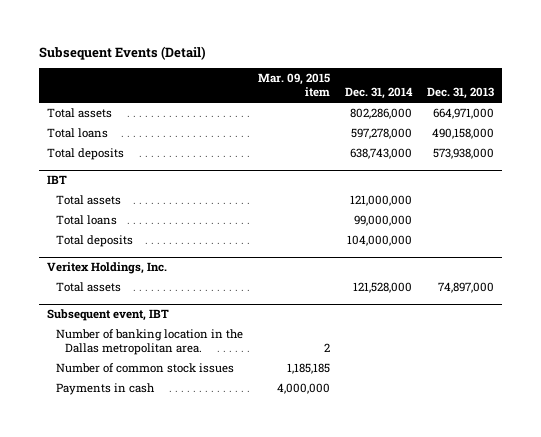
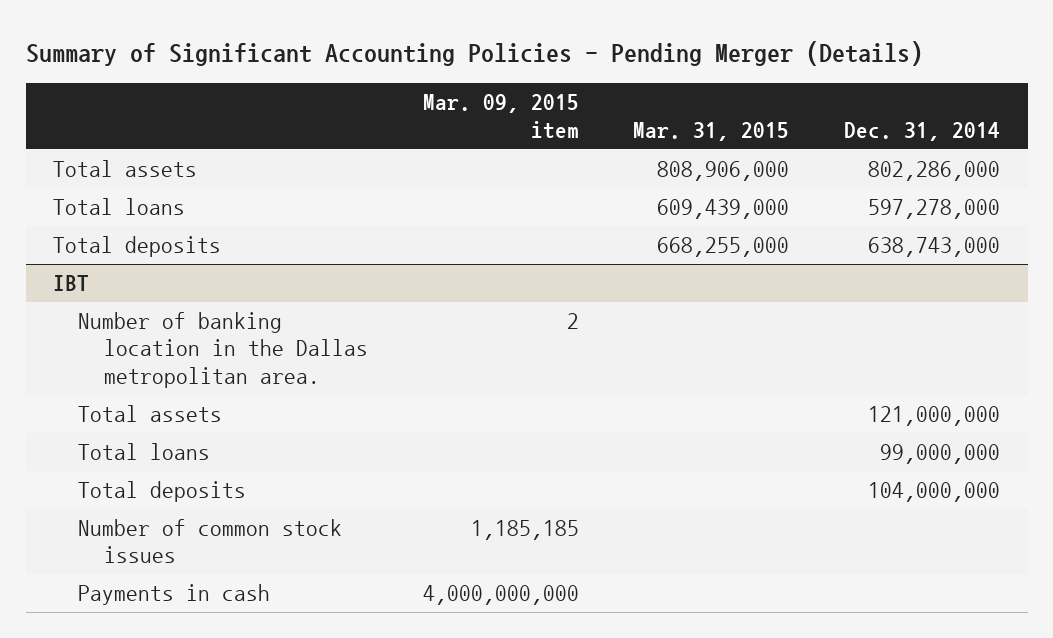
- Subsequent Events (Detail)
+ Summary of Significant Accounting Policies - Pending Merger (Details)
- | Mar. 09, 2015 item | Dec. 31, 2014 | Dec. 31, 2013
+ | Mar. 09, 2015 item | Mar. 31, 2015 | Dec. 31, 2014
@ IBT
+ Number of banking location in the Dallas metropolitan area. | 2 | |
- Veritex Holdings, Inc.
- Total assets | | 121,528,000 | 74,897,000
- Subsequent event, IBT
- Number of banking location in the Dallas metropolitan area. | 2 | |
- Payments in cash | 4,000,000 | |
@ IBT
+ Payments in cash | 4,000,000,000 | |

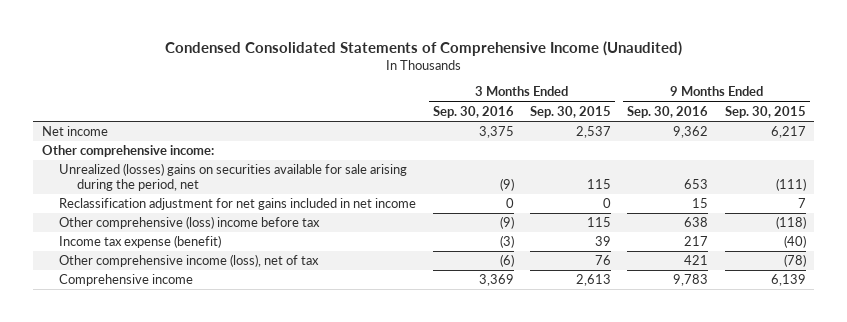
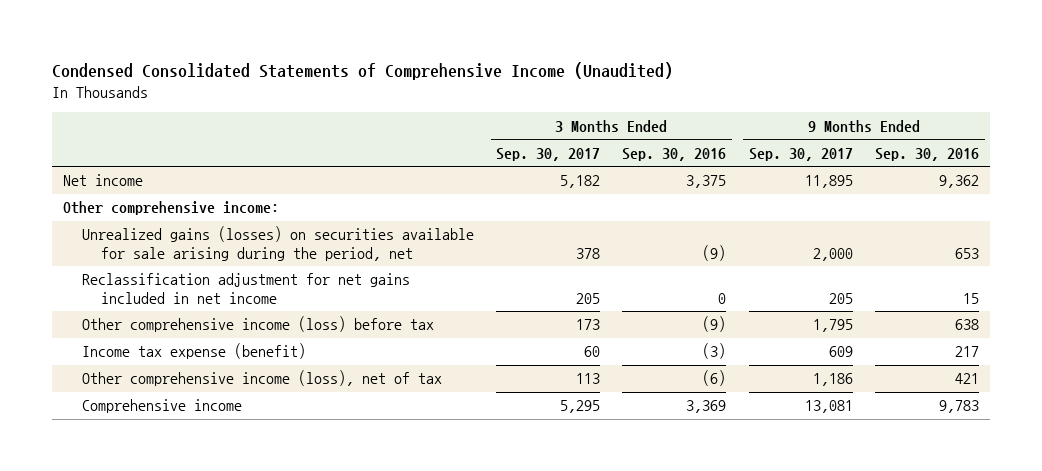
- | 3 Months Ended Sep. 30, 2016 | 3 Months Ended Sep. 30, 2015 | 9 Months Ended Sep. 30, 2016 | 9 Months Ended Sep. 30, 2015
+ | 3 Months Ended Sep. 30, 2017 | 3 Months Ended Sep. 30, 2016 | 9 Months Ended Sep. 30, 2017 | 9 Months Ended Sep. 30, 2016
- Unrealized (losses) gains on securities available for sale arising during the period, net | (9) | 115 | 653 | (111)
+ Unrealized gains (losses) on securities available for sale arising during the period, net | 378 | (9) | 2,000 | 653
- Other comprehensive (loss) income before tax | (9) | 115 | 638 | (118)
+ Other comprehensive income (loss) before tax | 173 | (9) | 1,795 | 638

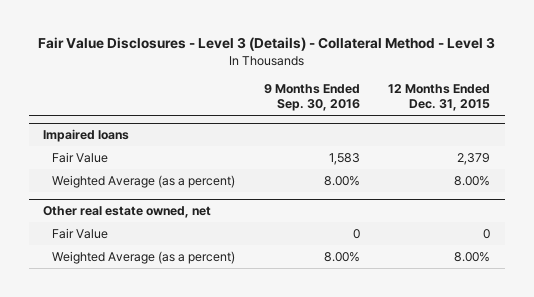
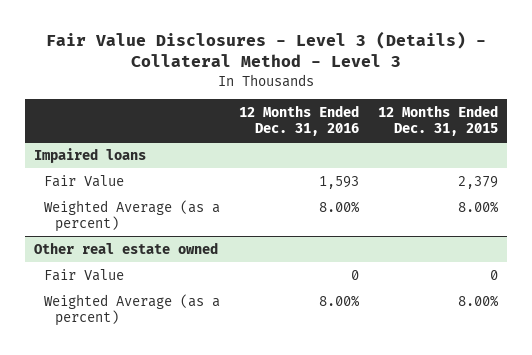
- | 9 Months Ended Sep. 30, 2016 | 12 Months Ended Dec. 31, 2015
+ | 12 Months Ended Dec. 31, 2016 | 12 Months Ended Dec. 31, 2015
- Other real estate owned, net
+ Other real estate owned

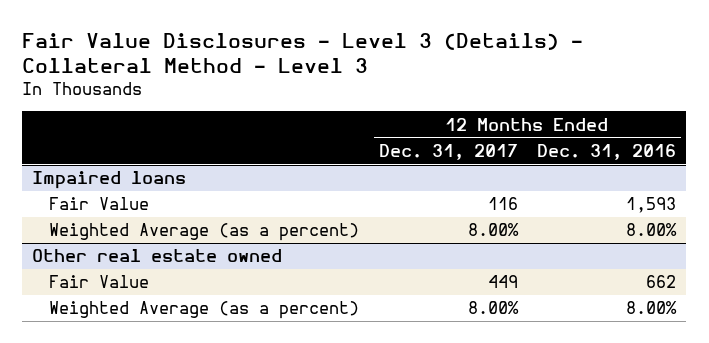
- | 12 Months Ended Dec. 31, 2016 | 12 Months Ended Dec. 31, 2015
+ | 12 Months Ended Dec. 31, 2017 | 12 Months Ended Dec. 31, 2016
@ Other real estate owned
- Fair Value | 0 | 0
+ Fair Value | 449 | 662

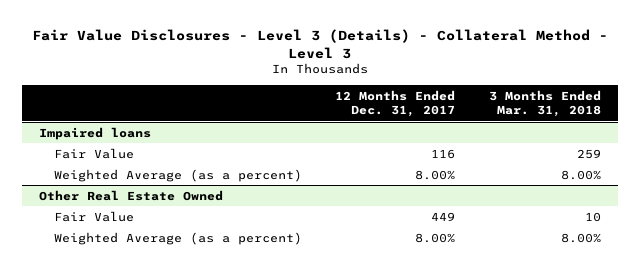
- | 12 Months Ended Dec. 31, 2017 | 12 Months Ended Dec. 31, 2016
+ | 12 Months Ended Dec. 31, 2017 | 3 Months Ended Mar. 31, 2018
- Other real estate owned
+ Other Real Estate Owned

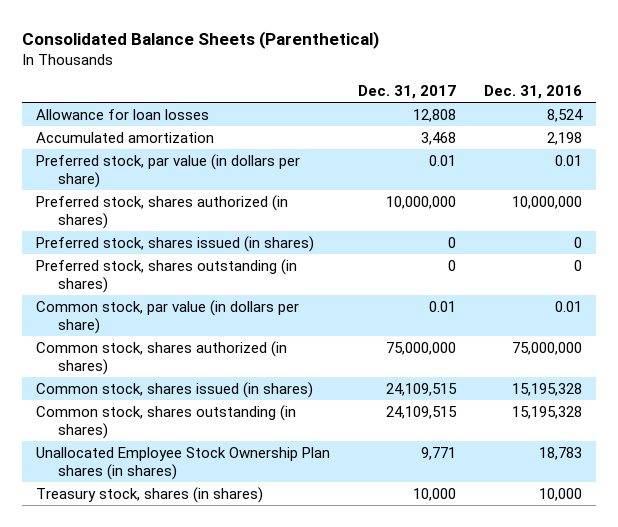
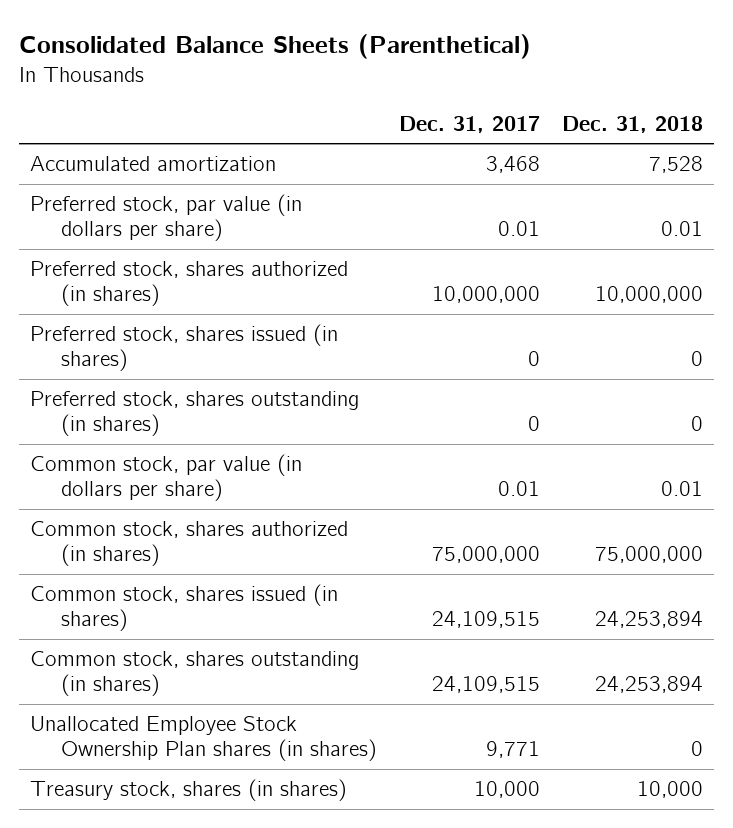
- | Dec. 31, 2017 | Dec. 31, 2016
+ | Dec. 31, 2017 | Dec. 31, 2018
- Allowance for loan losses | 12,808 | 8,524

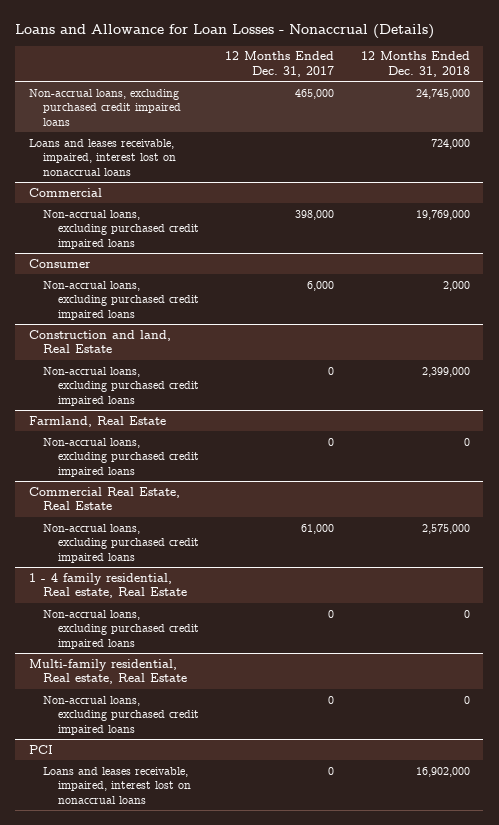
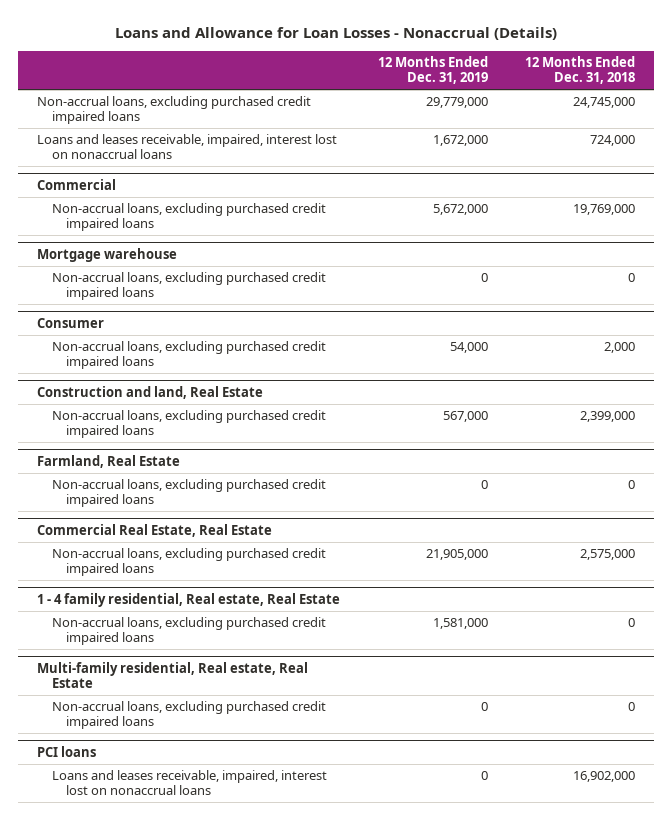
- | 12 Months Ended Dec. 31, 2017 | 12 Months Ended Dec. 31, 2018
+ | 12 Months Ended Dec. 31, 2019 | 12 Months Ended Dec. 31, 2018
+ Mortgage warehouse
+ Non-accrual loans, excluding purchased credit impaired loans | 0 | 0
- PCI
+ PCI loans

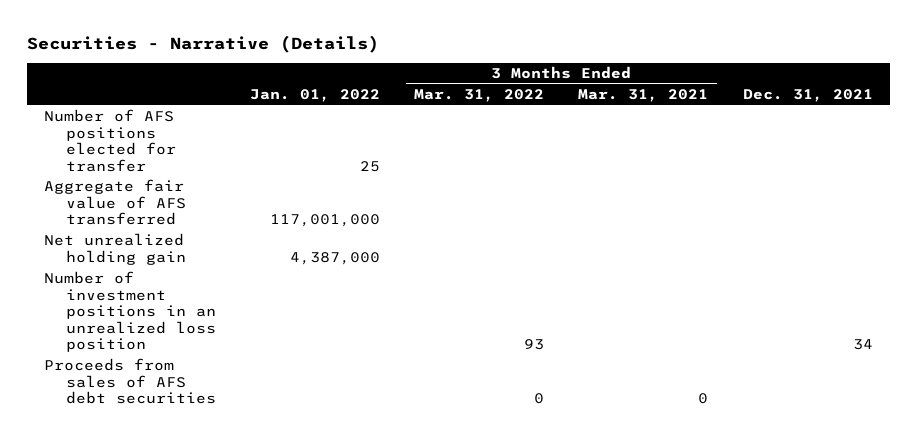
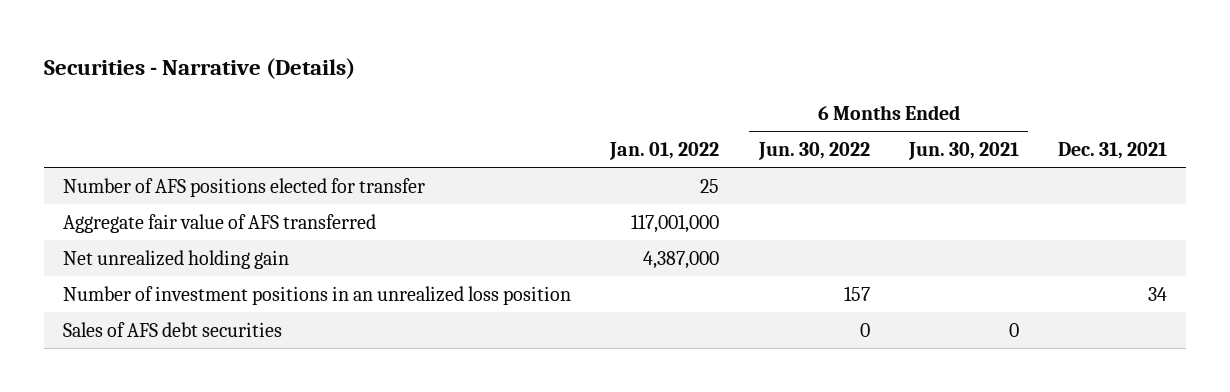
- | Jan. 01, 2022 | 3 Months Ended Mar. 31, 2022 | 3 Months Ended Mar. 31, 2021 | Dec. 31, 2021
+ | Jan. 01, 2022 | 6 Months Ended Jun. 30, 2022 | 6 Months Ended Jun. 30, 2021 | Dec. 31, 2021
- Proceeds from sales of AFS debt securities | | 0 | 0 |
+ Sales of AFS debt securities | | 0 | 0 |

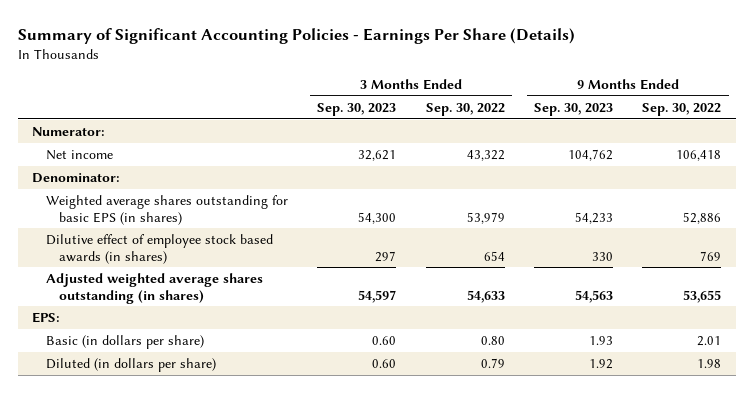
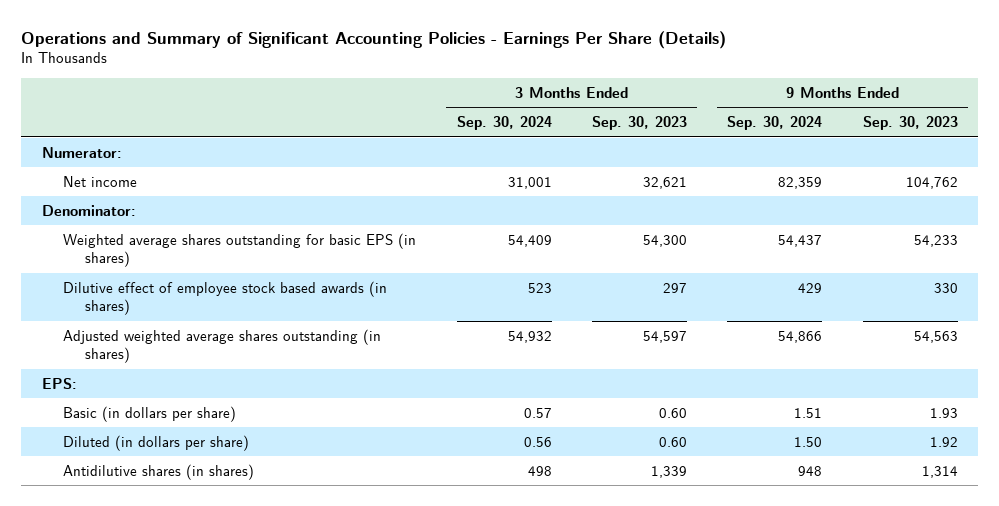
- Summary of Significant Accounting Policies - Earnings Per Share (Details)
+ Operations and Summary of Significant Accounting Policies - Earnings Per Share (Details)
- | 3 Months Ended Sep. 30, 2023 | 3 Months Ended Sep. 30, 2022 | 9 Months Ended Sep. 30, 2023 | 9 Months Ended Sep. 30, 2022
+ | 3 Months Ended Sep. 30, 2024 | 3 Months Ended Sep. 30, 2023 | 9 Months Ended Sep. 30, 2024 | 9 Months Ended Sep. 30, 2023
+ Antidilutive shares (in shares) | 498 | 1,339 | 948 | 1,314

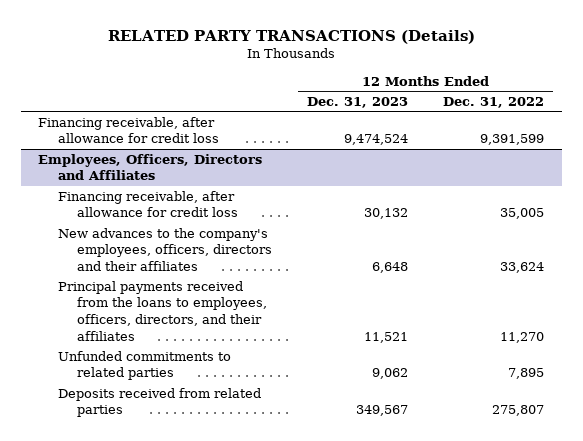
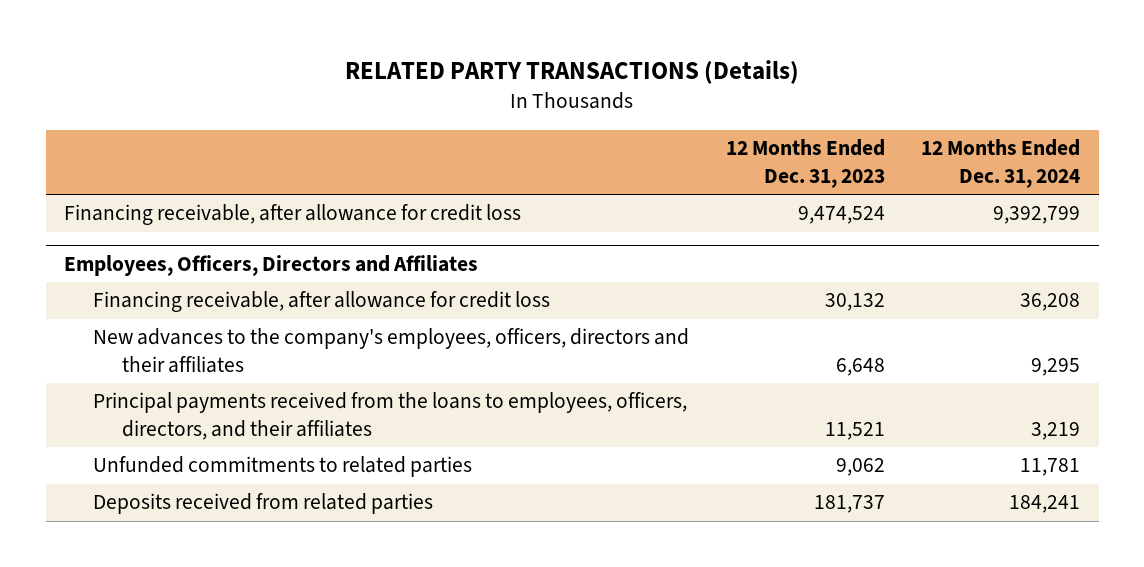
- | 12 Months Ended Dec. 31, 2023 | 12 Months Ended Dec. 31, 2022
+ | 12 Months Ended Dec. 31, 2023 | 12 Months Ended Dec. 31, 2024
@ Employees, Officers, Directors and Affiliates
- Deposits received from related parties | 349,567 | 275,807
+ Deposits received from related parties | 181,737 | 184,241

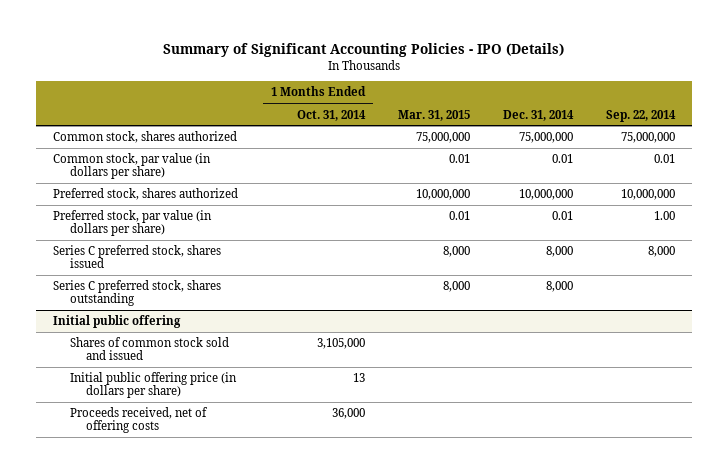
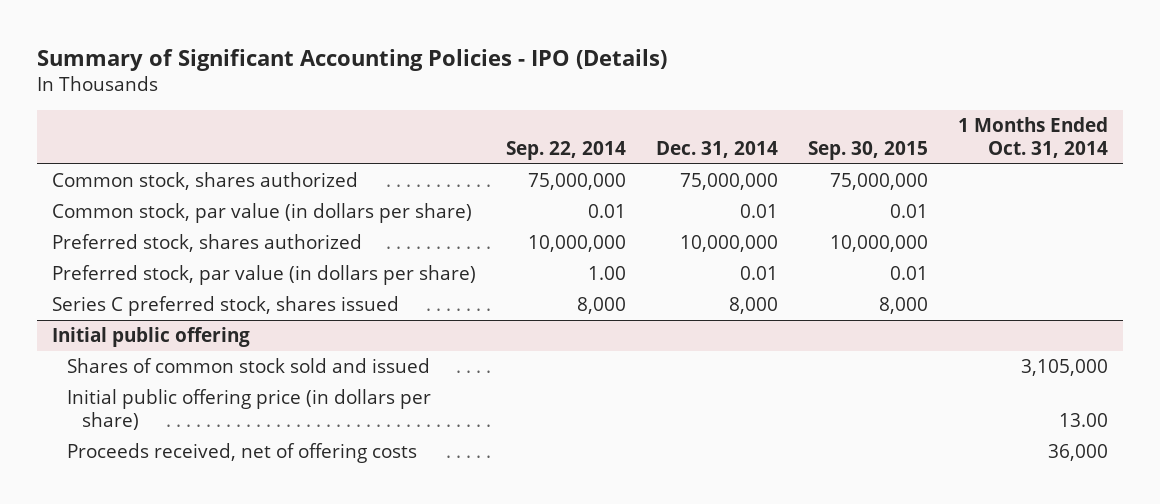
- | 1 Months Ended Oct. 31, 2014 | Mar. 31, 2015 | Dec. 31, 2014 | Sep. 22, 2014
+ | Sep. 22, 2014 | Dec. 31, 2014 | Sep. 30, 2015 | 1 Months Ended Oct. 31, 2014
- Series C preferred stock, shares outstanding | | 8,000 | 8,000 |
@ Initial public offering
- Initial public offering price (in dollars per share) | 13 | | |
+ Initial public offering price (in dollars per share) | | | | 13.00

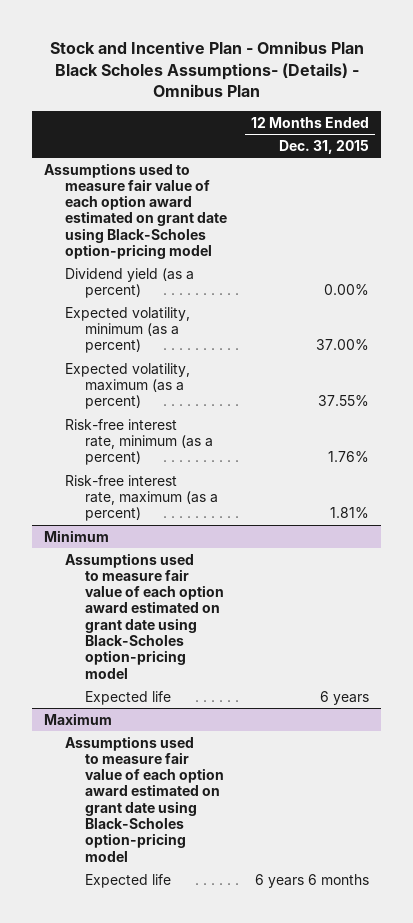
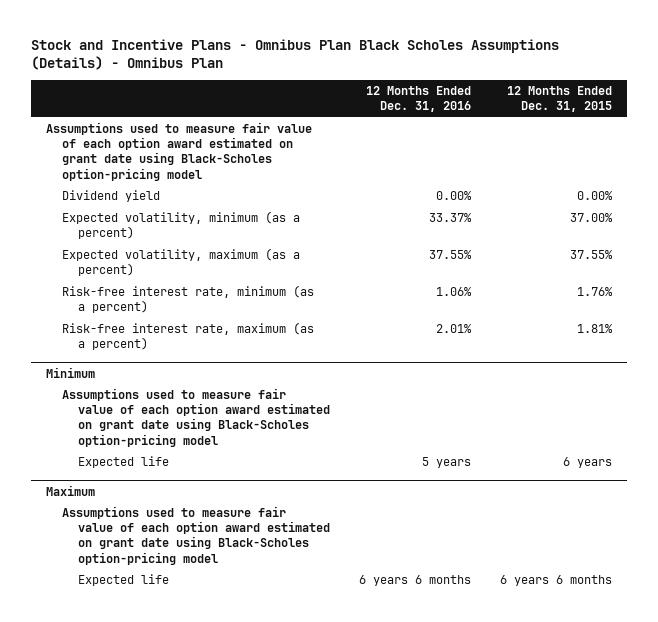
- Stock and Incentive Plan - Omnibus Plan Black Scholes Assumptions- (Details) - Omnibus Plan
+ Stock and Incentive Plans - Omnibus Plan Black Scholes Assumptions (Details) - Omnibus Plan
- | 12 Months Ended Dec. 31, 2015
+ | 12 Months Ended Dec. 31, 2016 | 12 Months Ended Dec. 31, 2015
- Dividend yield (as a percent) | 0.00%
+ Dividend yield | 0.00% | 0.00%

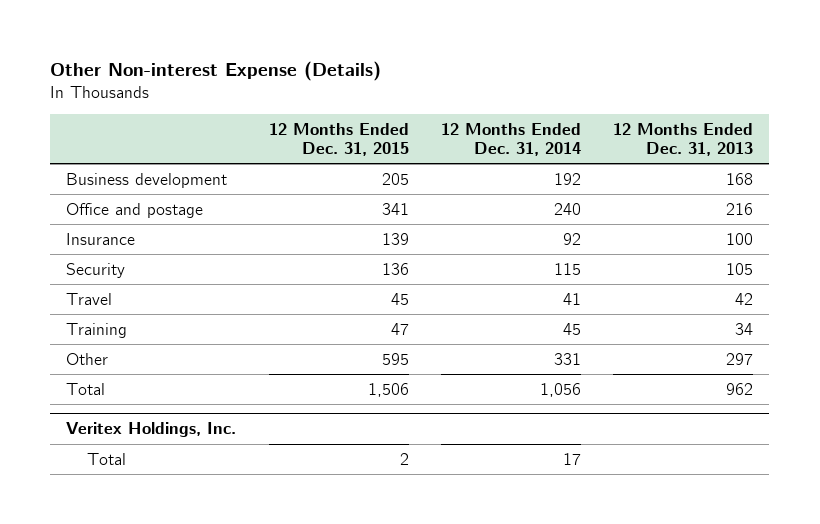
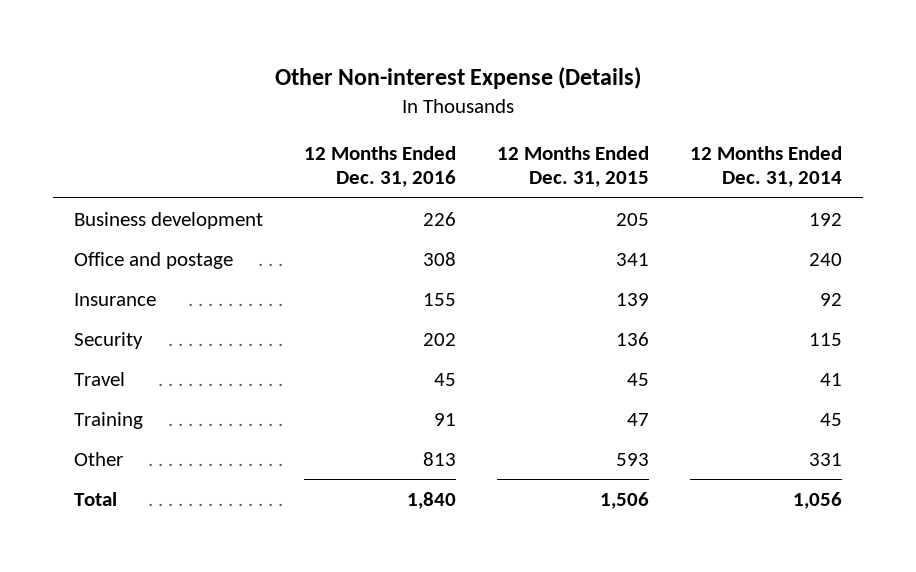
- | 12 Months Ended Dec. 31, 2015 | 12 Months Ended Dec. 31, 2014 | 12 Months Ended Dec. 31, 2013
+ | 12 Months Ended Dec. 31, 2016 | 12 Months Ended Dec. 31, 2015 | 12 Months Ended Dec. 31, 2014
- Other | 595 | 331 | 297
+ Other | 813 | 593 | 331
- Veritex Holdings, Inc.
- Total | 2 | 17 |

